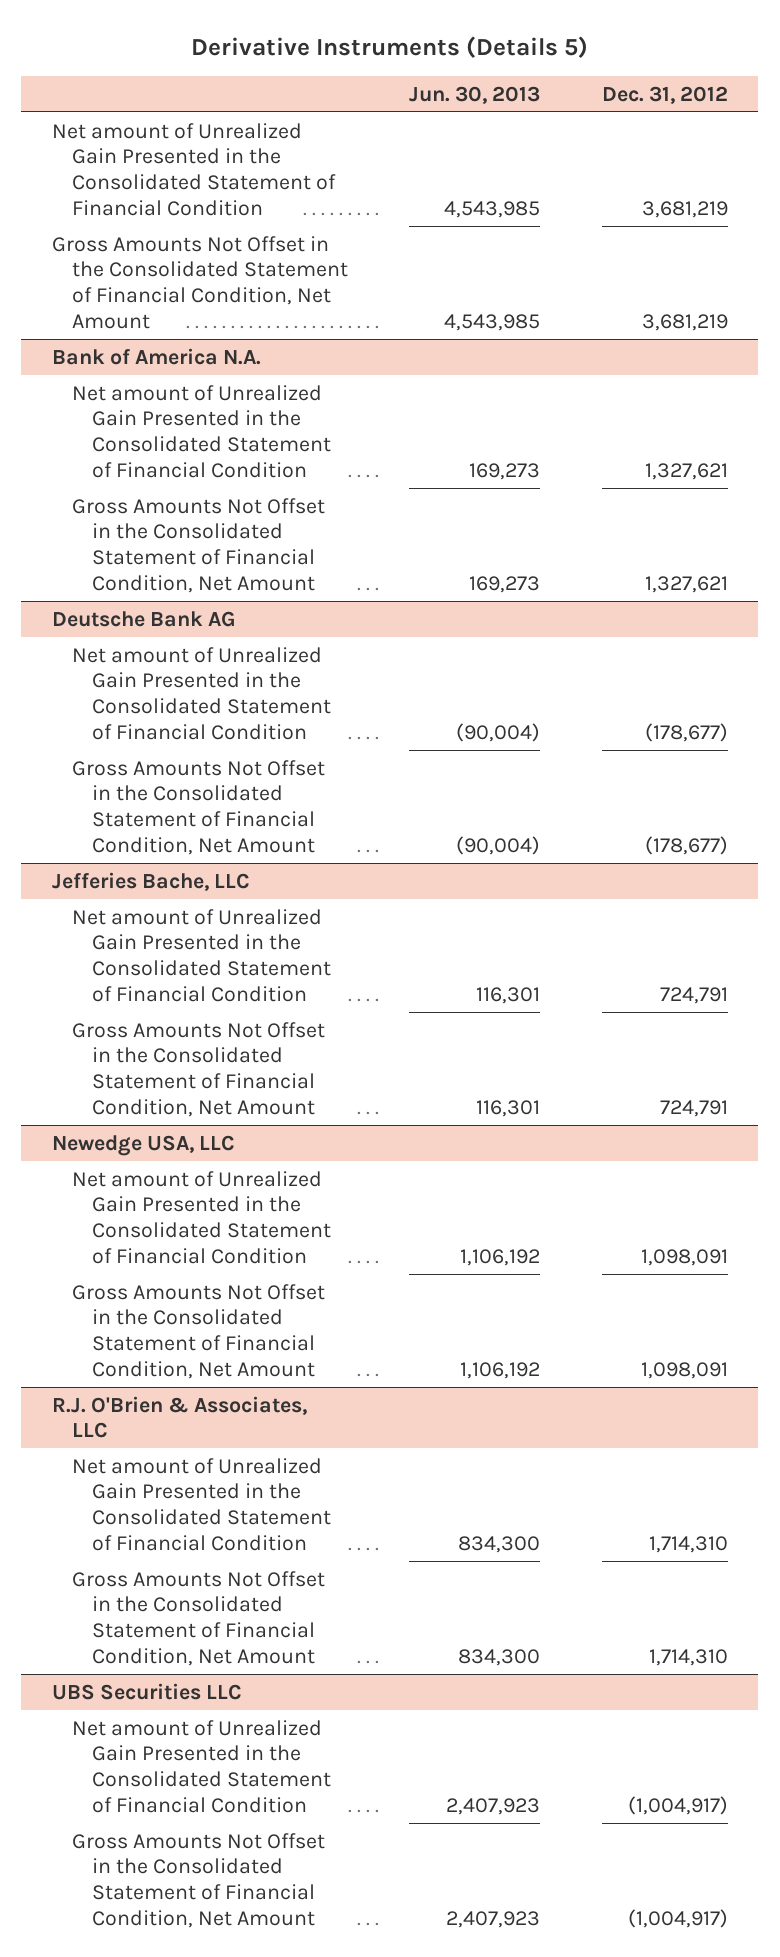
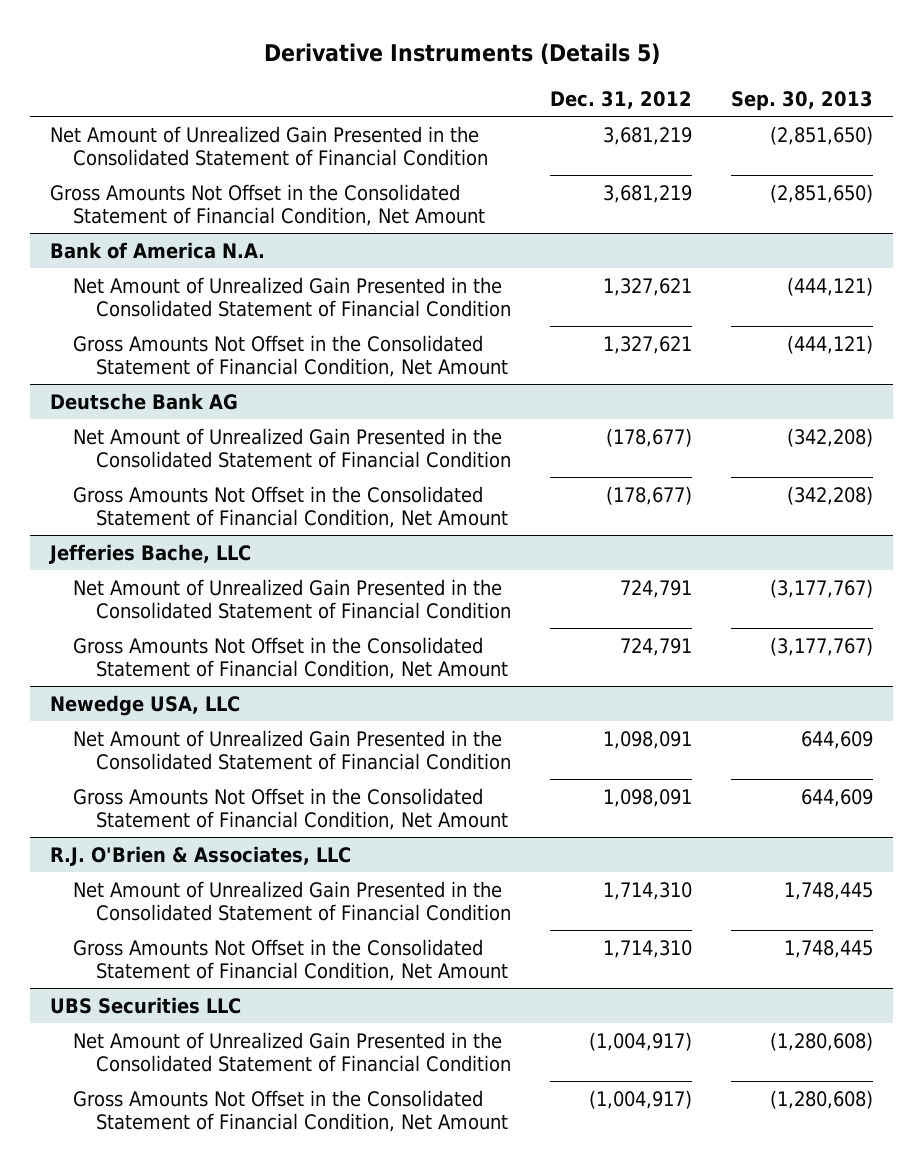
- | Jun. 30, 2013 | Dec. 31, 2012
+ | Dec. 31, 2012 | Sep. 30, 2013
- Net amount of Unrealized Gain Presented in the Consolidated Statement of Financial Condition | 4,543,985 | 3,681,219
+ Net Amount of Unrealized Gain Presented in the Consolidated Statement of Financial Condition | 3,681,219 | (2,851,650)
@ Bank of America N.A.
- Net amount of Unrealized Gain Presented in the Consolidated Statement of Financial Condition | 169,273 | 1,327,621
+ Net Amount of Unrealized Gain Presented in the Consolidated Statement of Financial Condition | 1,327,621 | (444,121)
@ Deutsche Bank AG
- Net amount of Unrealized Gain Presented in the Consolidated Statement of Financial Condition | (90,004) | (178,677)
+ Net Amount of Unrealized Gain Presented in the Consolidated Statement of Financial Condition | (178,677) | (342,208)
@ Jefferies Bache, LLC
- Net amount of Unrealized Gain Presented in the Consolidated Statement of Financial Condition | 116,301 | 724,791
+ Net Amount of Unrealized Gain Presented in the Consolidated Statement of Financial Condition | 724,791 | (3,177,767)
@ Newedge USA, LLC
- Net amount of Unrealized Gain Presented in the Consolidated Statement of Financial Condition | 1,106,192 | 1,098,091
+ Net Amount of Unrealized Gain Presented in the Consolidated Statement of Financial Condition | 1,098,091 | 644,609
@ R.J. O'Brien & Associates, LLC
- Net amount of Unrealized Gain Presented in the Consolidated Statement of Financial Condition | 834,300 | 1,714,310
+ Net Amount of Unrealized Gain Presented in the Consolidated Statement of Financial Condition | 1,714,310 | 1,748,445
@ UBS Securities LLC
- Net amount of Unrealized Gain Presented in the Consolidated Statement of Financial Condition | 2,407,923 | (1,004,917)
+ Net Amount of Unrealized Gain Presented in the Consolidated Statement of Financial Condition | (1,004,917) | (1,280,608)

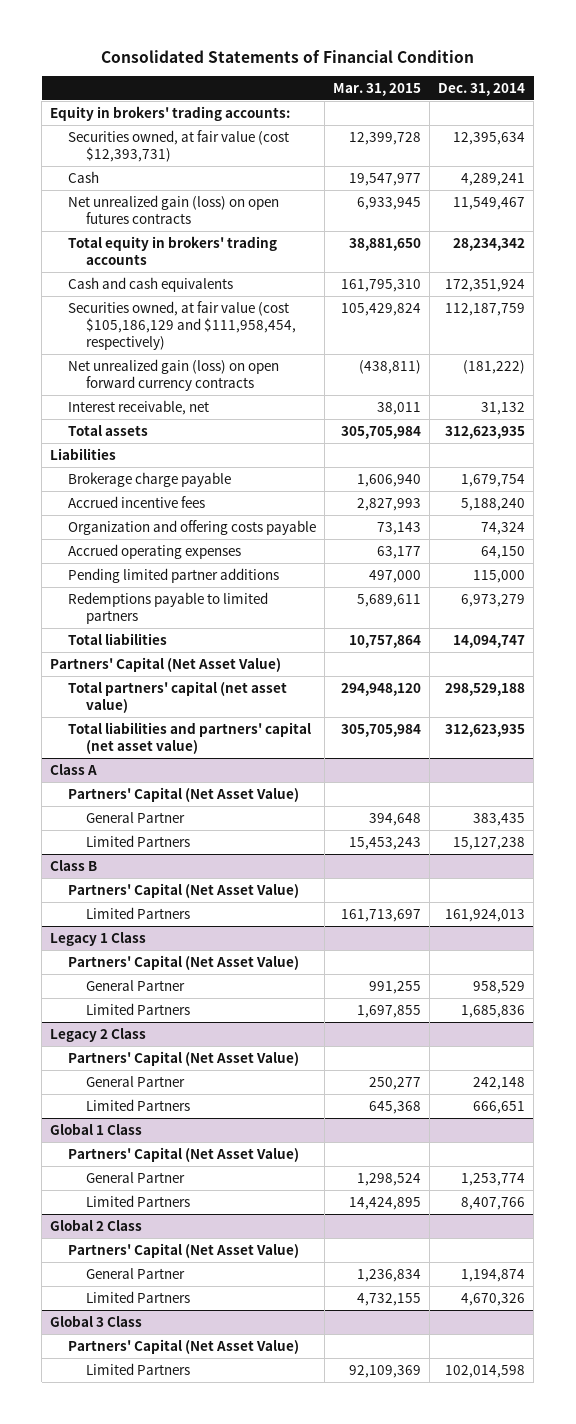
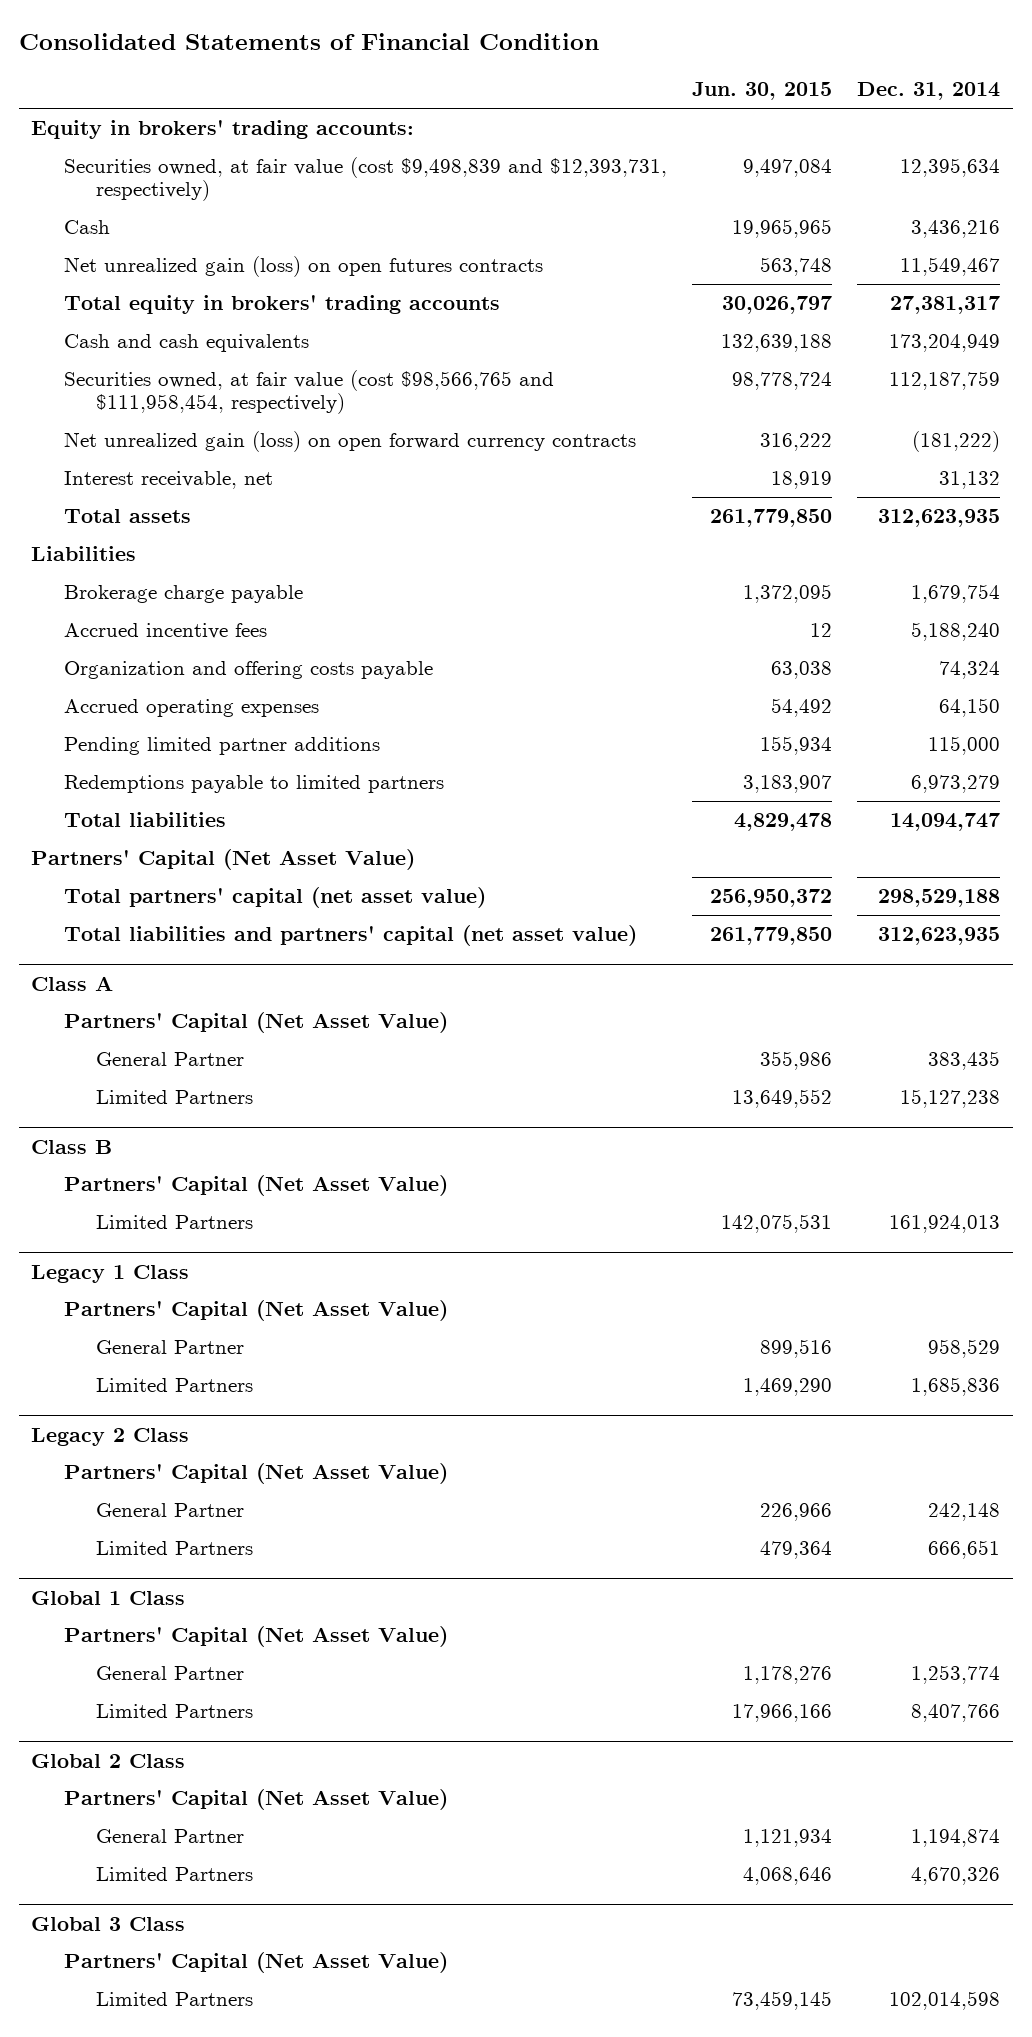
- | Mar. 31, 2015 | Dec. 31, 2014
+ | Jun. 30, 2015 | Dec. 31, 2014
- Securities owned, at fair value (cost $12,393,731) | 12,399,728 | 12,395,634
- Cash | 19,547,977 | 4,289,241
+ Securities owned, at fair value (cost $9,498,839 and $12,393,731, respectively) | 9,497,084 | 12,395,634
+ Cash | 19,965,965 | 3,436,216
- Total equity in brokers' trading accounts | 38,881,650 | 28,234,342
- Cash and cash equivalents | 161,795,310 | 172,351,924
- Securities owned, at fair value (cost $105,186,129 and $111,958,454, respectively) | 105,429,824 | 112,187,759
+ Total equity in brokers' trading accounts | 30,026,797 | 27,381,317
+ Cash and cash equivalents | 132,639,188 | 173,204,949
+ Securities owned, at fair value (cost $98,566,765 and $111,958,454, respectively) | 98,778,724 | 112,187,759

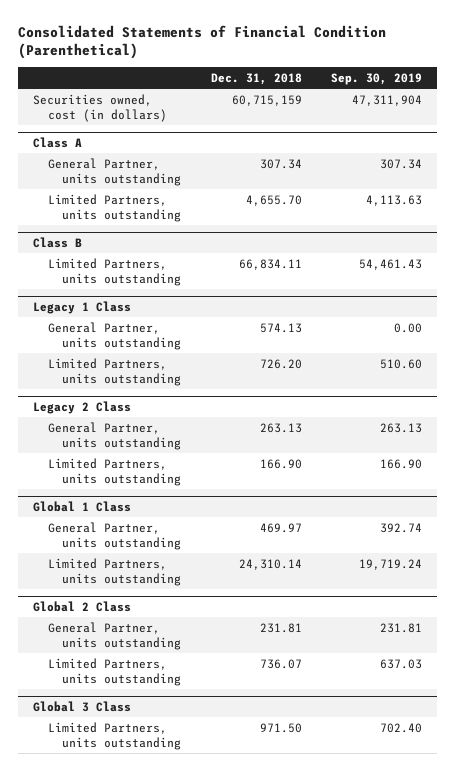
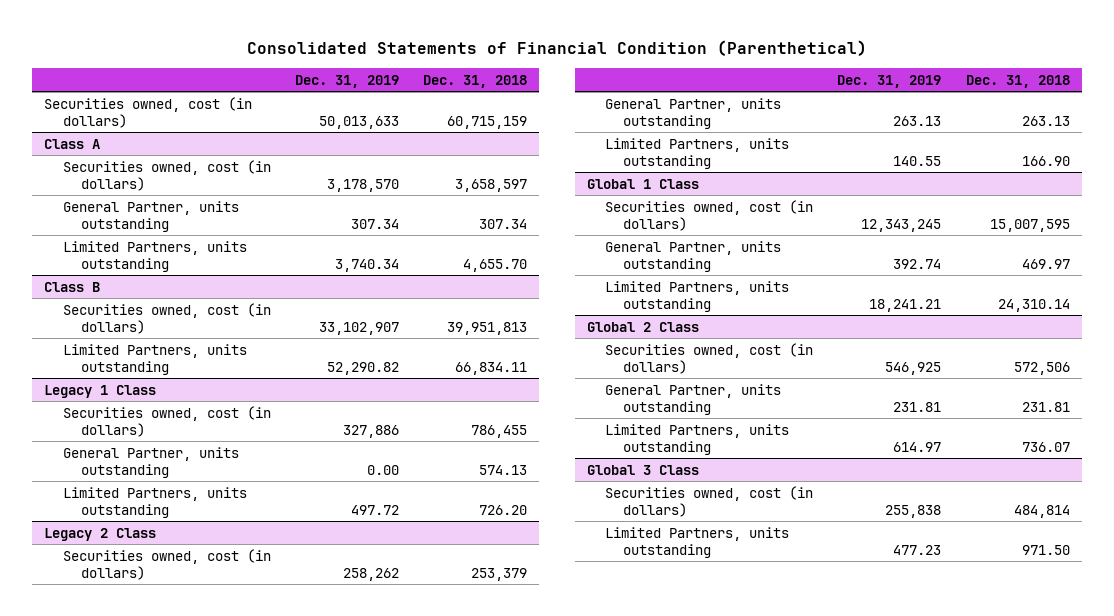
- | Dec. 31, 2018 | Sep. 30, 2019
+ | Dec. 31, 2019 | Dec. 31, 2018
@ Class A
+ Securities owned, cost (in dollars) | 3,178,570 | 3,658,597
@ Class B
+ Securities owned, cost (in dollars) | 33,102,907 | 39,951,813
@ Legacy 1 Class
+ Securities owned, cost (in dollars) | 327,886 | 786,455
@ Legacy 2 Class
+ Securities owned, cost (in dollars) | 258,262 | 253,379
@ Global 1 Class
+ Securities owned, cost (in dollars) | 12,343,245 | 15,007,595
@ Global 2 Class
+ Securities owned, cost (in dollars) | 546,925 | 572,506
@ Global 3 Class
+ Securities owned, cost (in dollars) | 255,838 | 484,814

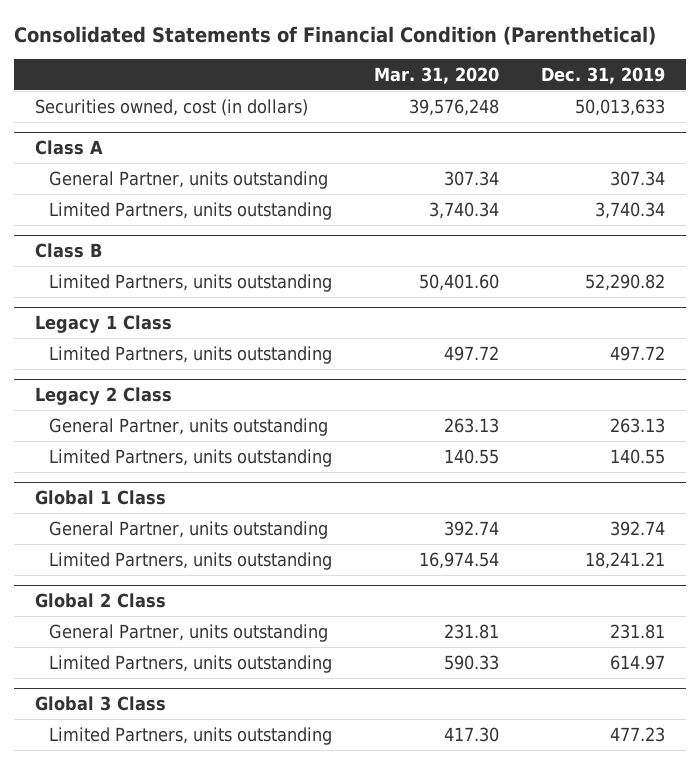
- | Dec. 31, 2019 | Dec. 31, 2018
+ | Mar. 31, 2020 | Dec. 31, 2019
@ Class A
- Securities owned, cost (in dollars) | 3,178,570 | 3,658,597
@ Class B
- Securities owned, cost (in dollars) | 33,102,907 | 39,951,813
@ Legacy 1 Class
- Securities owned, cost (in dollars) | 327,886 | 786,455
- General Partner, units outstanding | 0.00 | 574.13
@ Legacy 2 Class
- Securities owned, cost (in dollars) | 258,262 | 253,379
@ Global 1 Class
- Securities owned, cost (in dollars) | 12,343,245 | 15,007,595
@ Global 2 Class
- Securities owned, cost (in dollars) | 546,925 | 572,506
@ Global 3 Class
- Securities owned, cost (in dollars) | 255,838 | 484,814

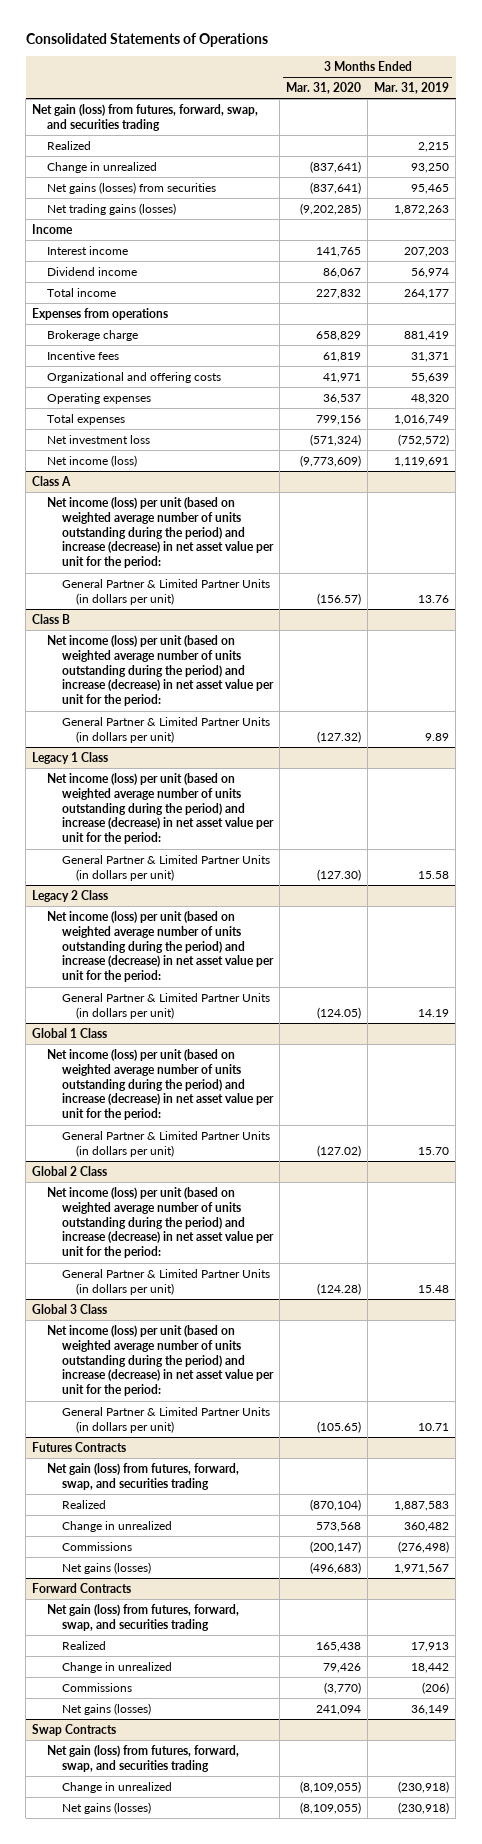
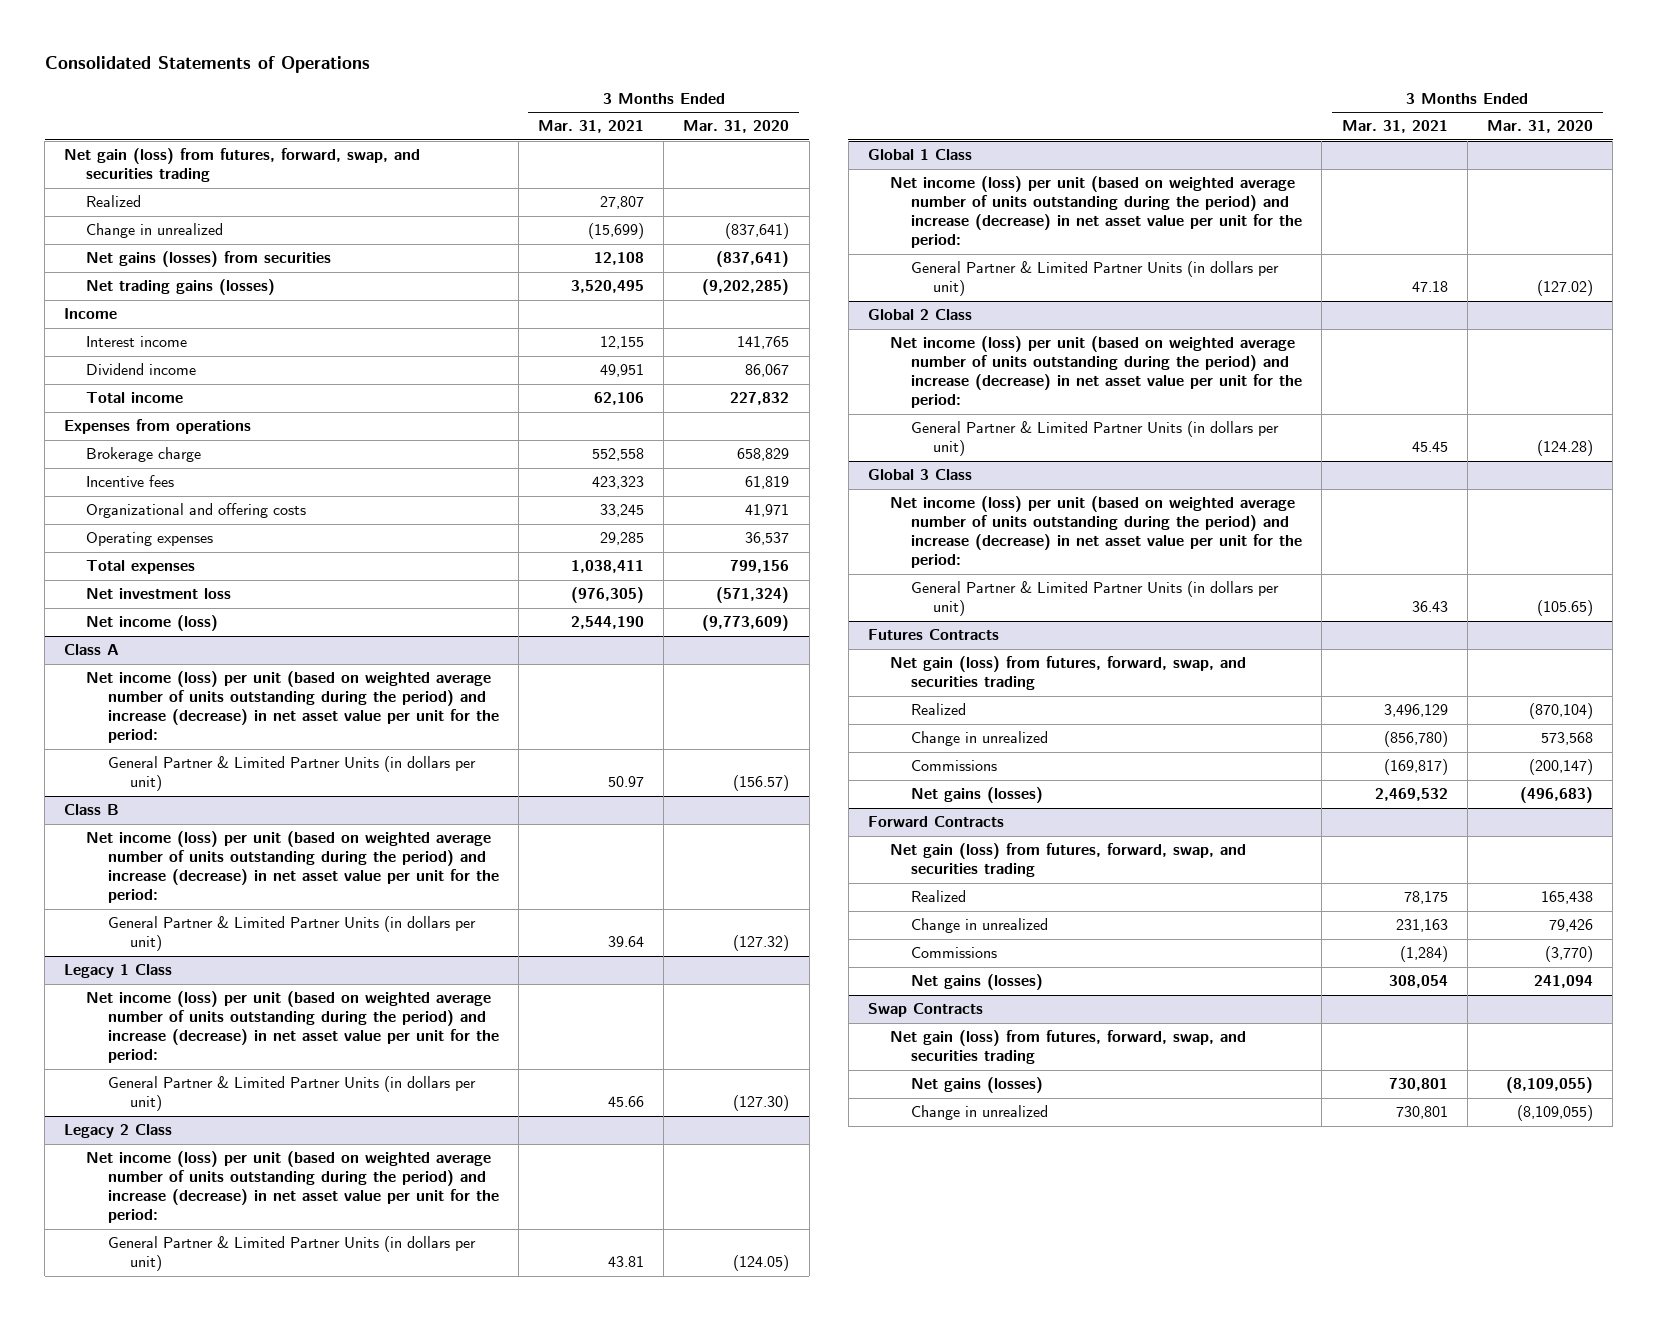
- | 3 Months Ended Mar. 31, 2020 | 3 Months Ended Mar. 31, 2019
+ | 3 Months Ended Mar. 31, 2021 | 3 Months Ended Mar. 31, 2020
@ Swap Contracts
moved down: Change in unrealized | 730,801 | (8,109,055)

